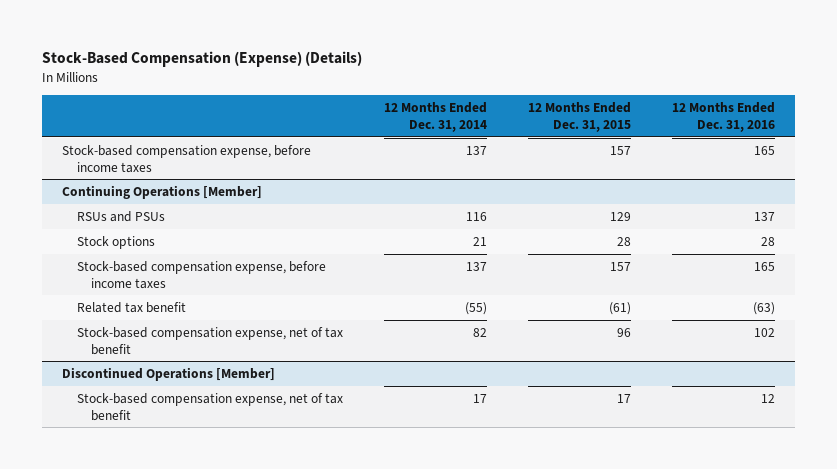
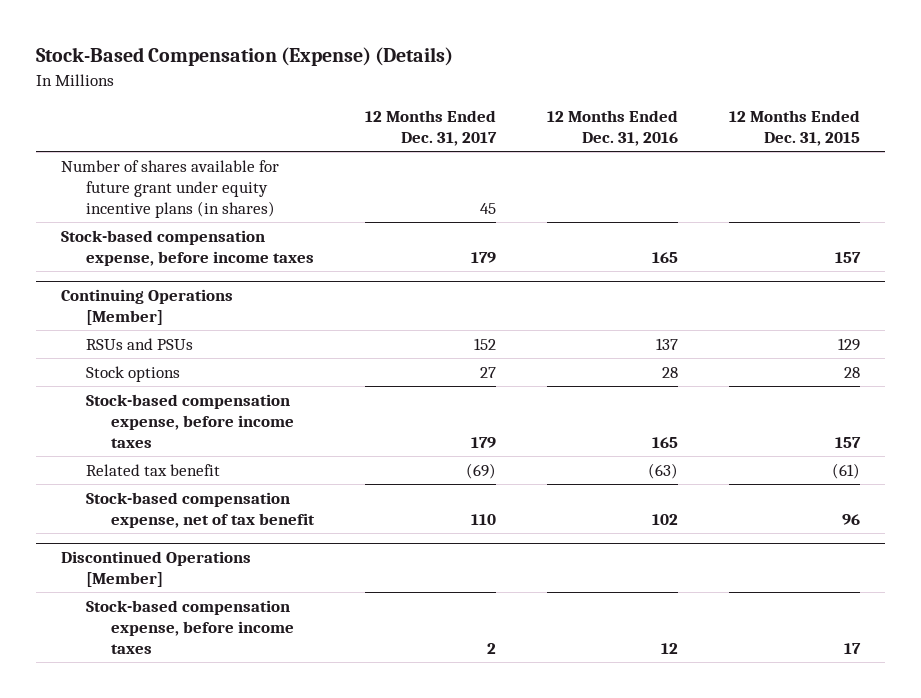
- | 12 Months Ended Dec. 31, 2014 | 12 Months Ended Dec. 31, 2015 | 12 Months Ended Dec. 31, 2016
+ | 12 Months Ended Dec. 31, 2017 | 12 Months Ended Dec. 31, 2016 | 12 Months Ended Dec. 31, 2015
+ Number of shares available for future grant under equity incentive plans (in shares) | 45 | |
@ Discontinued Operations [Member]
- Stock-based compensation expense, net of tax benefit | 17 | 17 | 12
+ Stock-based compensation expense, before income taxes | 2 | 12 | 17

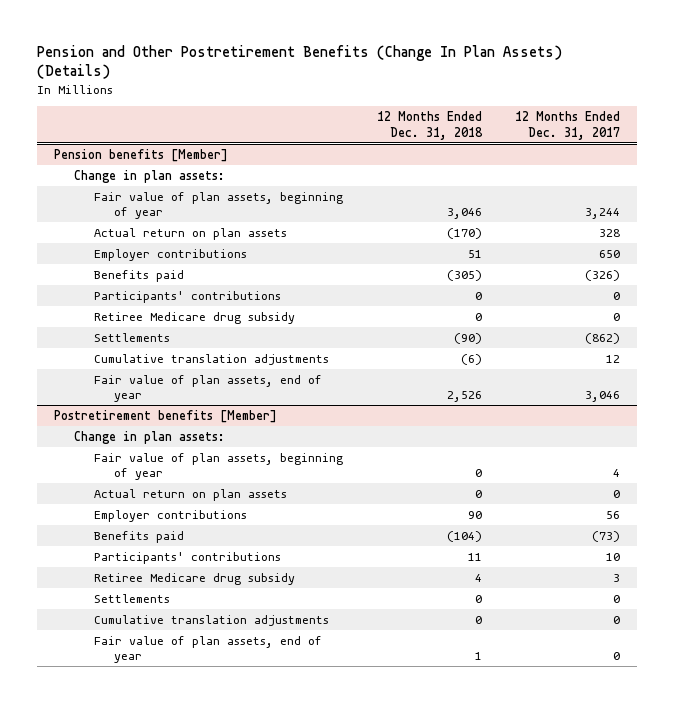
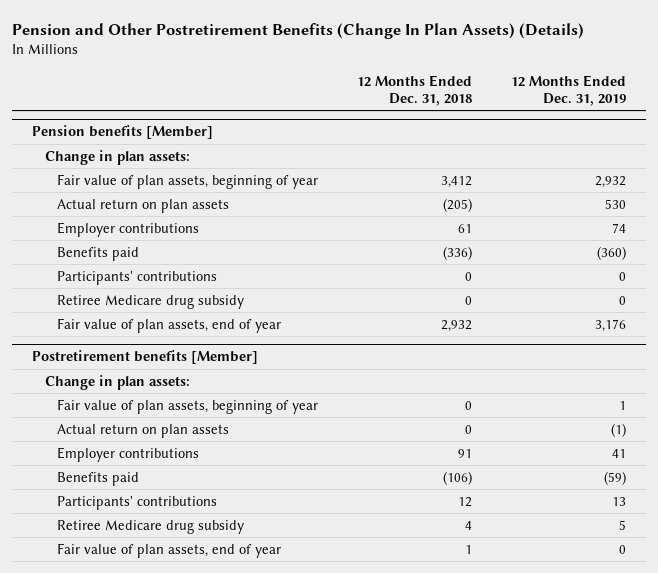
- | 12 Months Ended Dec. 31, 2018 | 12 Months Ended Dec. 31, 2017
+ | 12 Months Ended Dec. 31, 2018 | 12 Months Ended Dec. 31, 2019
@ Pension benefits [Member]
- Fair value of plan assets, beginning of year | 3,046 | 3,244
- Actual return on plan assets | (170) | 328
- Employer contributions | 51 | 650
- Benefits paid | (305) | (326)
+ Fair value of plan assets, beginning of year | 3,412 | 2,932
+ Actual return on plan assets | (205) | 530
+ Employer contributions | 61 | 74
+ Benefits paid | (336) | (360)
- Settlements | (90) | (862)
- Cumulative translation adjustments | (6) | 12
- Fair value of plan assets, end of year | 2,526 | 3,046
+ Fair value of plan assets, end of year | 2,932 | 3,176
@ Postretirement benefits [Member]
- Employer contributions | 90 | 56
- Benefits paid | (104) | (73)
- Participants' contributions | 11 | 10
+ Employer contributions | 91 | 41
+ Benefits paid | (106) | (59)
+ Participants' contributions | 12 | 13
- Settlements | 0 | 0
- Cumulative translation adjustments | 0 | 0

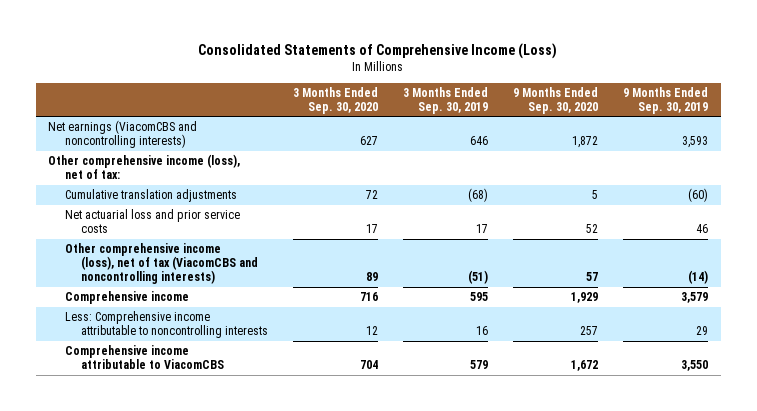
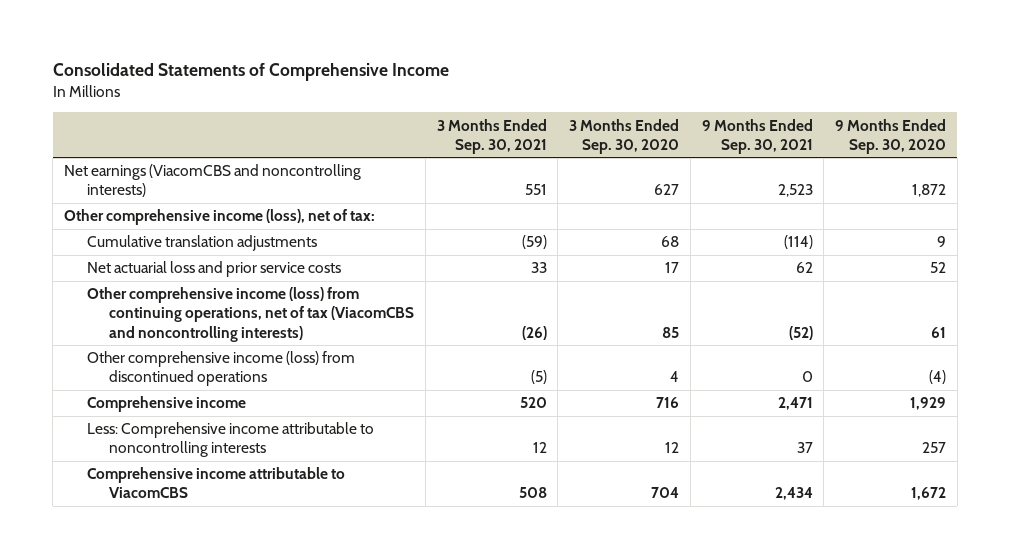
- Consolidated Statements of Comprehensive Income (Loss)
+ Consolidated Statements of Comprehensive Income
- | 3 Months Ended Sep. 30, 2020 | 3 Months Ended Sep. 30, 2019 | 9 Months Ended Sep. 30, 2020 | 9 Months Ended Sep. 30, 2019
+ | 3 Months Ended Sep. 30, 2021 | 3 Months Ended Sep. 30, 2020 | 9 Months Ended Sep. 30, 2021 | 9 Months Ended Sep. 30, 2020
- Cumulative translation adjustments | 72 | (68) | 5 | (60)
+ Cumulative translation adjustments | (59) | 68 | (114) | 9
- Other comprehensive income (loss), net of tax (ViacomCBS and noncontrolling interests) | 89 | (51) | 57 | (14)
+ Other comprehensive income (loss) from continuing operations, net of tax (ViacomCBS and noncontrolling interests) | (26) | 85 | (52) | 61
+ Other comprehensive income (loss) from discontinued operations | (5) | 4 | 0 | (4)

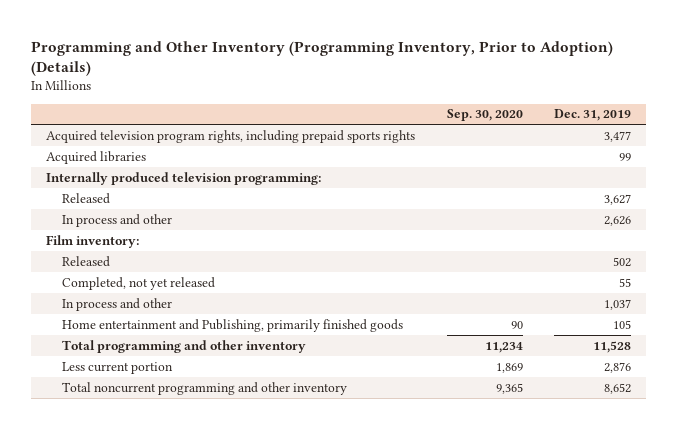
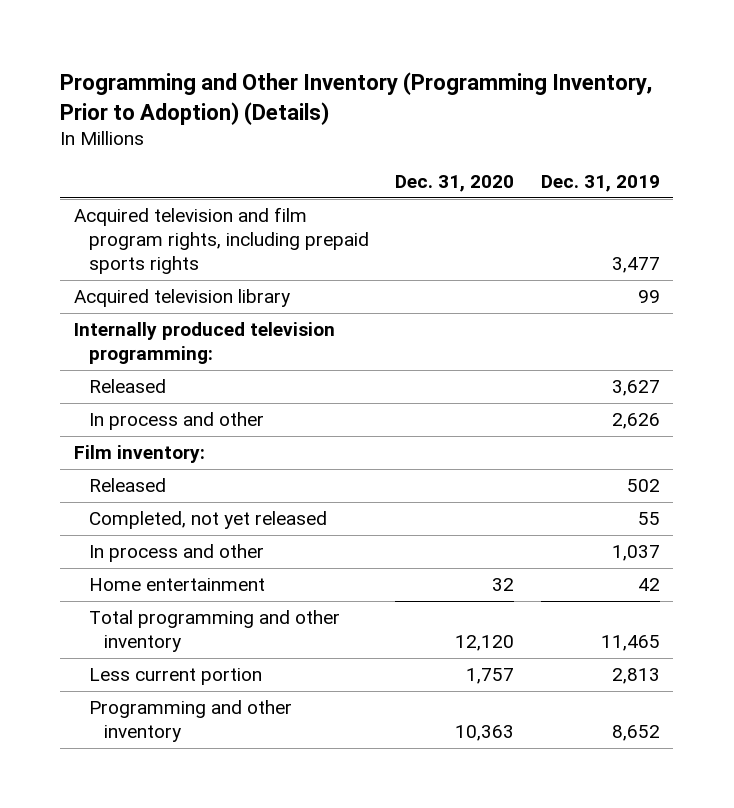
- | Sep. 30, 2020 | Dec. 31, 2019
+ | Dec. 31, 2020 | Dec. 31, 2019
- Acquired television program rights, including prepaid sports rights | | 3,477
- Acquired libraries | | 99
+ Acquired television and film program rights, including prepaid sports rights | | 3,477
+ Acquired television library | | 99
- Home entertainment and Publishing, primarily finished goods | 90 | 105
- Total programming and other inventory | 11,234 | 11,528
- Less current portion | 1,869 | 2,876
- Total noncurrent programming and other inventory | 9,365 | 8,652
+ Home entertainment | 32 | 42
+ Total programming and other inventory | 12,120 | 11,465
+ Less current portion | 1,757 | 2,813
+ Programming and other inventory | 10,363 | 8,652

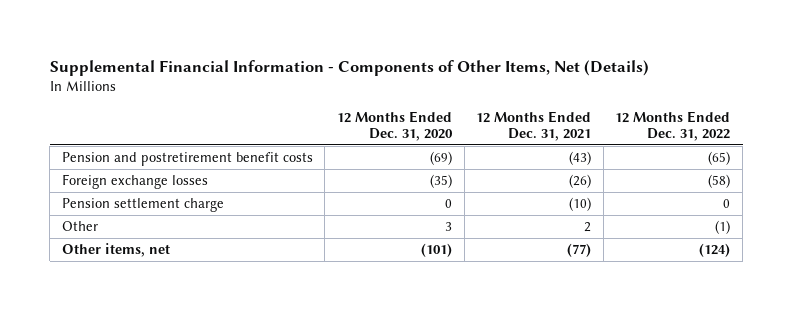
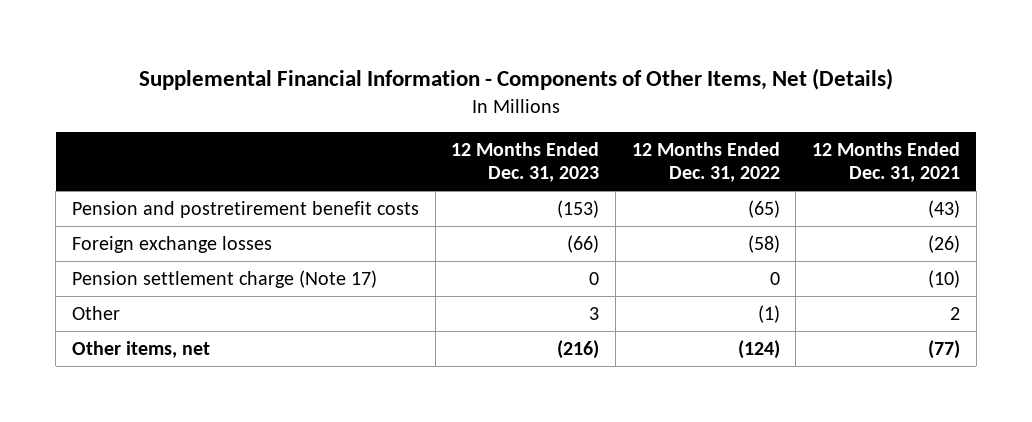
- | 12 Months Ended Dec. 31, 2020 | 12 Months Ended Dec. 31, 2021 | 12 Months Ended Dec. 31, 2022
+ | 12 Months Ended Dec. 31, 2023 | 12 Months Ended Dec. 31, 2022 | 12 Months Ended Dec. 31, 2021
- Pension settlement charge | 0 | (10) | 0
+ Pension settlement charge (Note 17) | 0 | 0 | (10)

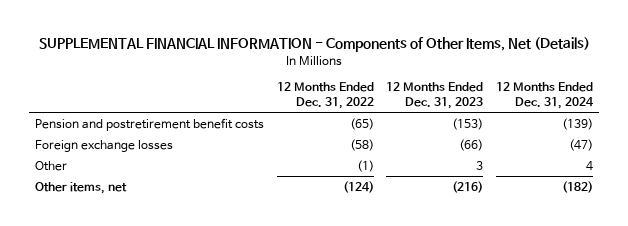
- Supplemental Financial Information - Components of Other Items, Net (Details)
+ SUPPLEMENTAL FINANCIAL INFORMATION - Components of Other Items, Net (Details)
- | 12 Months Ended Dec. 31, 2023 | 12 Months Ended Dec. 31, 2022 | 12 Months Ended Dec. 31, 2021
+ | 12 Months Ended Dec. 31, 2022 | 12 Months Ended Dec. 31, 2023 | 12 Months Ended Dec. 31, 2024
- Pension settlement charge (Note 17) | 0 | 0 | (10)

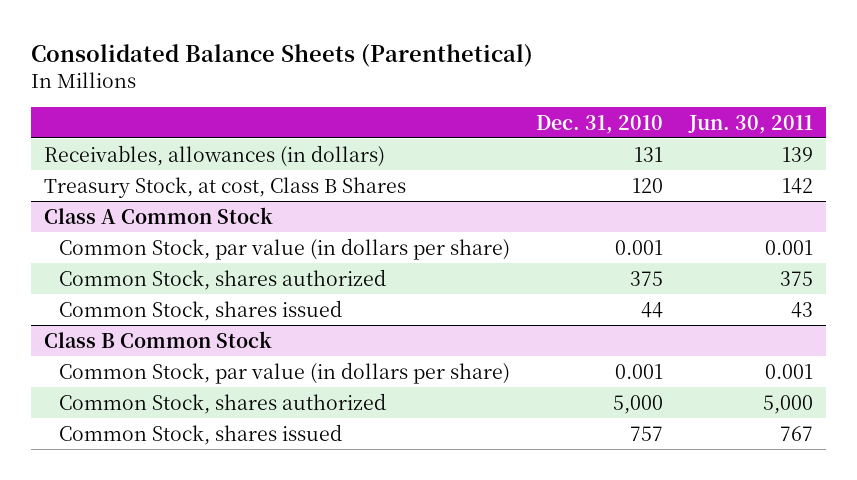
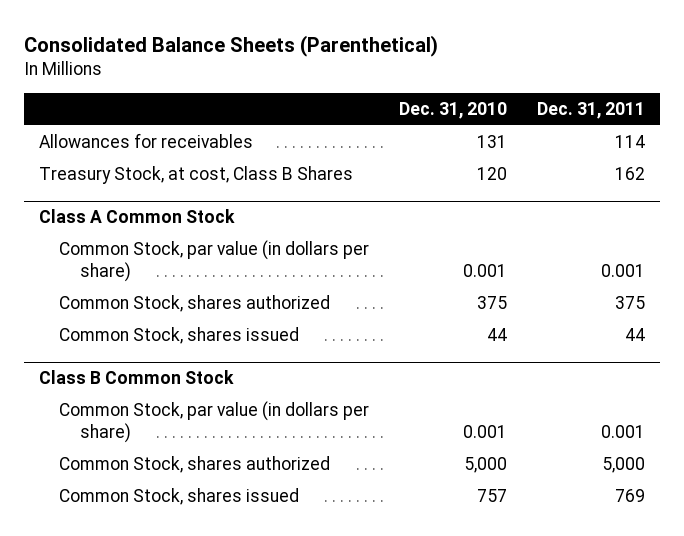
- | Dec. 31, 2010 | Jun. 30, 2011
+ | Dec. 31, 2010 | Dec. 31, 2011
- Receivables, allowances (in dollars) | 131 | 139
+ Allowances for receivables | 131 | 114

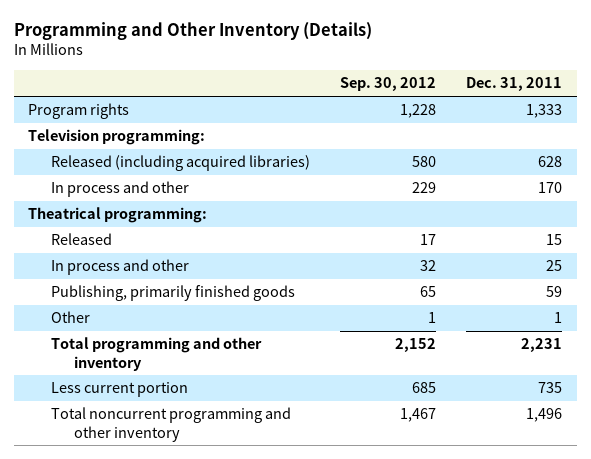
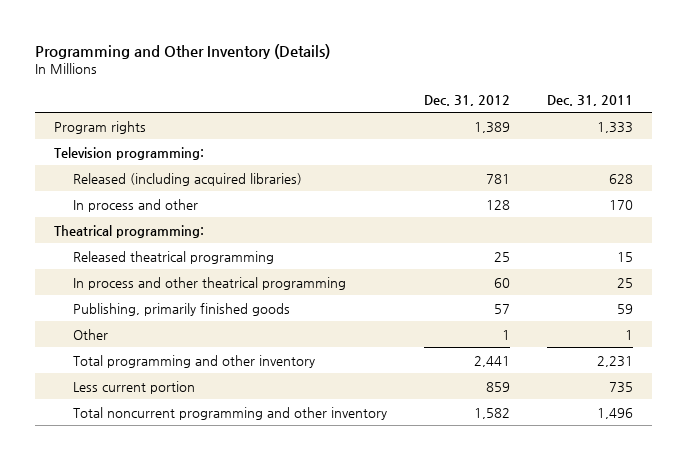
- | Sep. 30, 2012 | Dec. 31, 2011
+ | Dec. 31, 2012 | Dec. 31, 2011
- Released | 17 | 15
- In process and other | 32 | 25
+ Released theatrical programming | 25 | 15
+ In process and other theatrical programming | 60 | 25

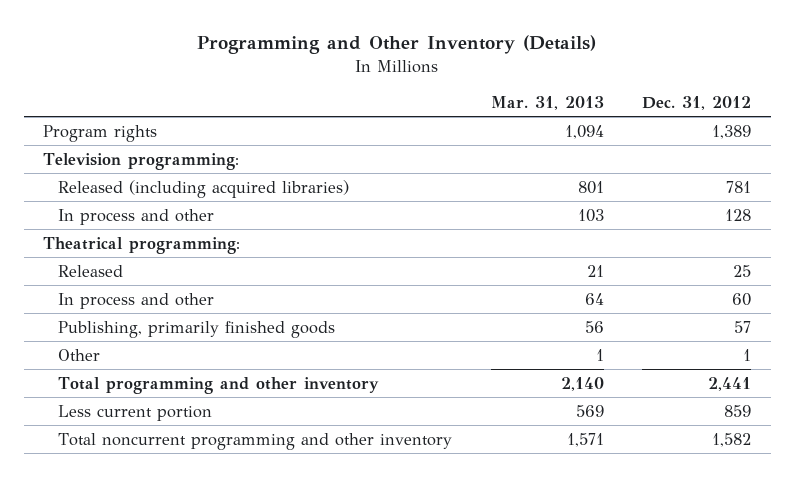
- | Dec. 31, 2012 | Dec. 31, 2011
+ | Mar. 31, 2013 | Dec. 31, 2012
- Released theatrical programming | 25 | 15
- In process and other theatrical programming | 60 | 25
+ Released | 21 | 25
+ In process and other | 64 | 60

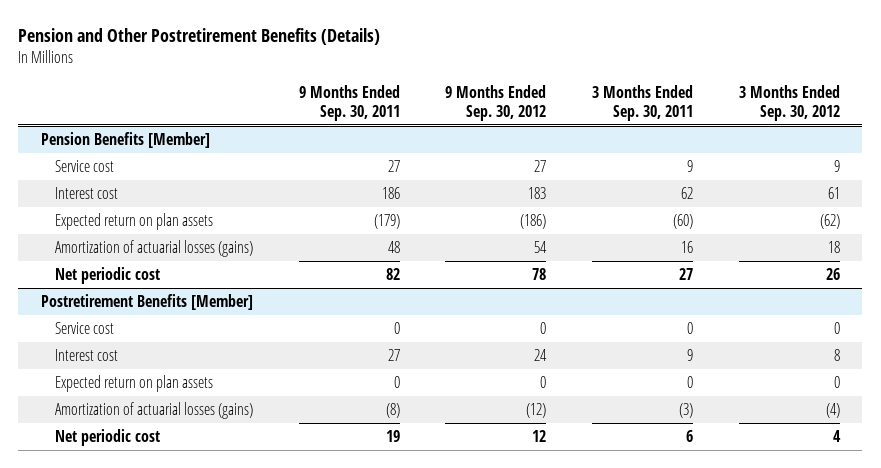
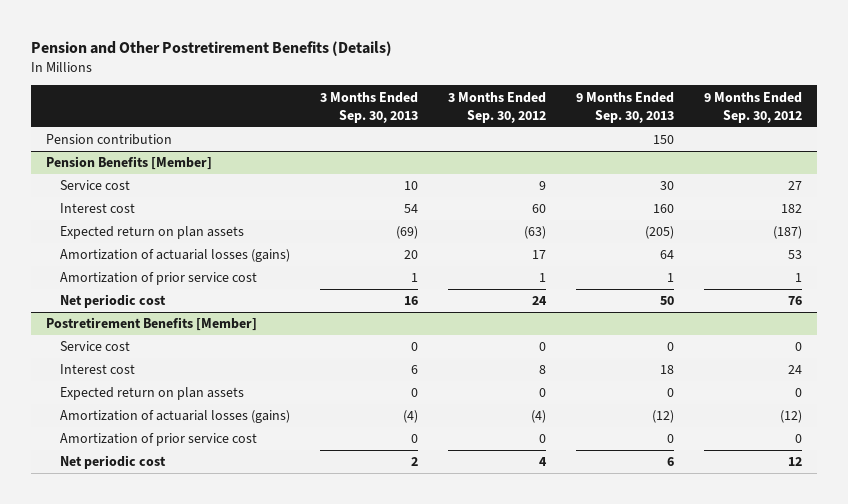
- | 9 Months Ended Sep. 30, 2011 | 9 Months Ended Sep. 30, 2012 | 3 Months Ended Sep. 30, 2011 | 3 Months Ended Sep. 30, 2012
+ | 3 Months Ended Sep. 30, 2013 | 3 Months Ended Sep. 30, 2012 | 9 Months Ended Sep. 30, 2013 | 9 Months Ended Sep. 30, 2012
+ Pension contribution | | | 150 |
@ Pension Benefits [Member]
- Interest cost | 186 | 183 | 62 | 61
- Expected return on plan assets | (179) | (186) | (60) | (62)
- Amortization of actuarial losses (gains) | 48 | 54 | 16 | 18
- Net periodic cost | 82 | 78 | 27 | 26
+ Interest cost | 54 | 60 | 160 | 182
+ Expected return on plan assets | (69) | (63) | (205) | (187)
+ Amortization of actuarial losses (gains) | 20 | 17 | 64 | 53
+ Amortization of prior service cost | 1 | 1 | 1 | 1
+ Net periodic cost | 16 | 24 | 50 | 76
@ Postretirement Benefits [Member]
+ Amortization of prior service cost | 0 | 0 | 0 | 0

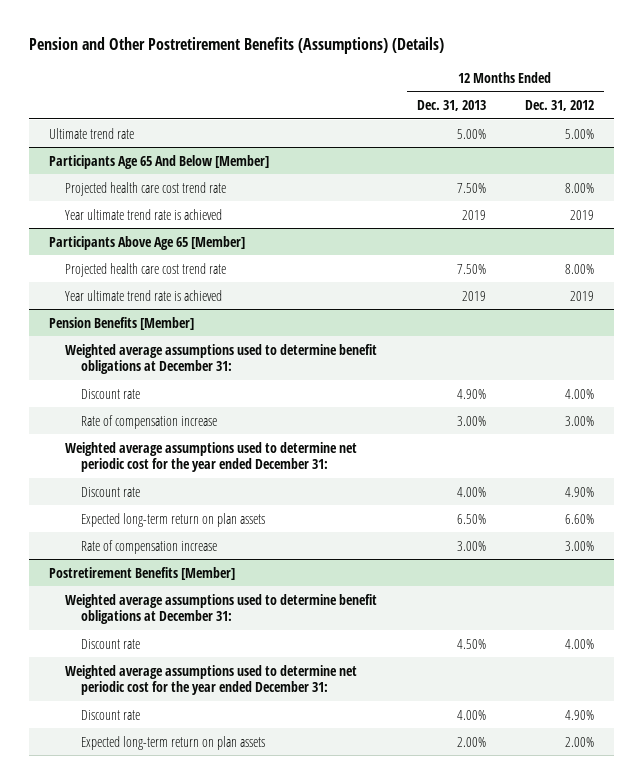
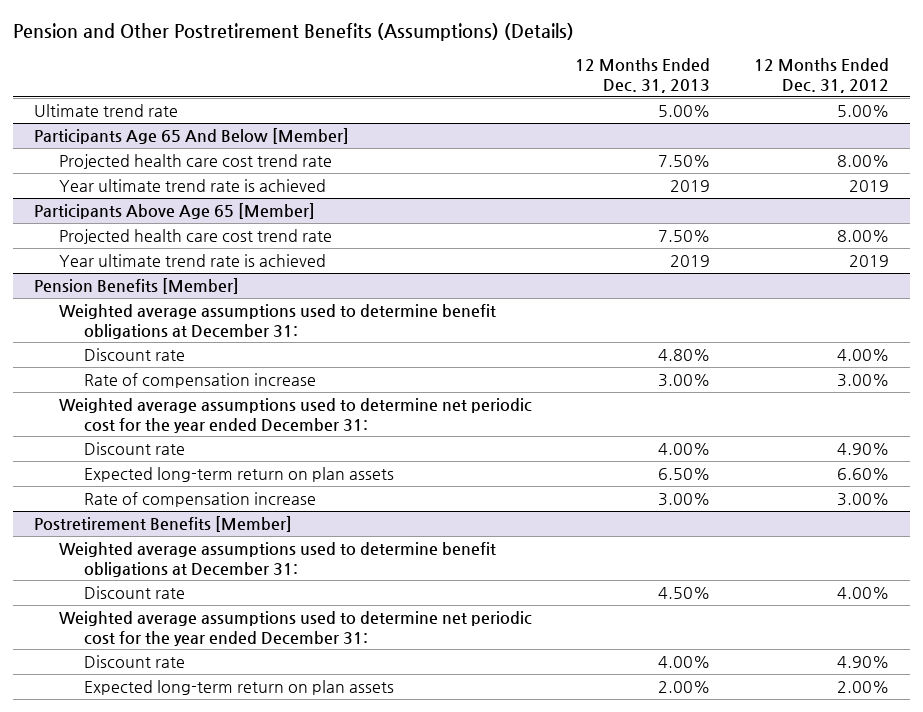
@ Pension Benefits [Member]
- Discount rate | 4.90% | 4.00%
+ Discount rate | 4.80% | 4.00%

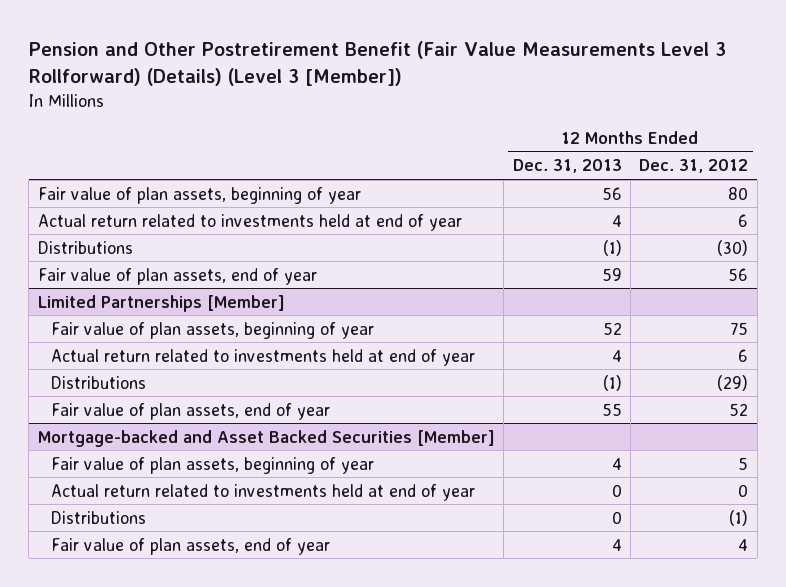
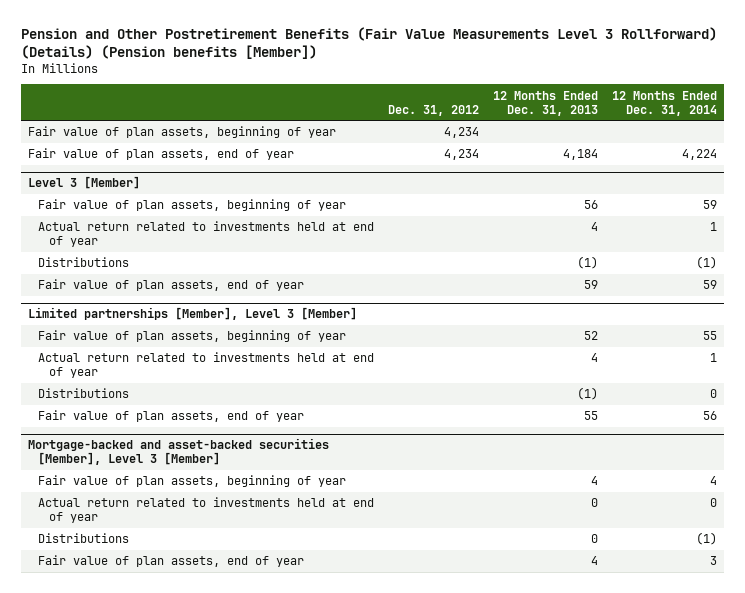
- Pension and Other Postretirement Benefit (Fair Value Measurements Level 3 Rollforward) (Details) (Level 3 [Member])
+ Pension and Other Postretirement Benefits (Fair Value Measurements Level 3 Rollforward) (Details) (Pension benefits [Member])
- | 12 Months Ended Dec. 31, 2013 | 12 Months Ended Dec. 31, 2012
+ | Dec. 31, 2012 | 12 Months Ended Dec. 31, 2013 | 12 Months Ended Dec. 31, 2014
+ Fair value of plan assets, beginning of year | 4,234 | |
+ Fair value of plan assets, end of year | 4,234 | 4,184 | 4,224
+ Level 3 [Member]
- Limited Partnerships [Member]
+ Limited partnerships [Member], Level 3 [Member]
- Mortgage-backed and Asset Backed Securities [Member]
+ Mortgage-backed and asset-backed securities [Member], Level 3 [Member]

